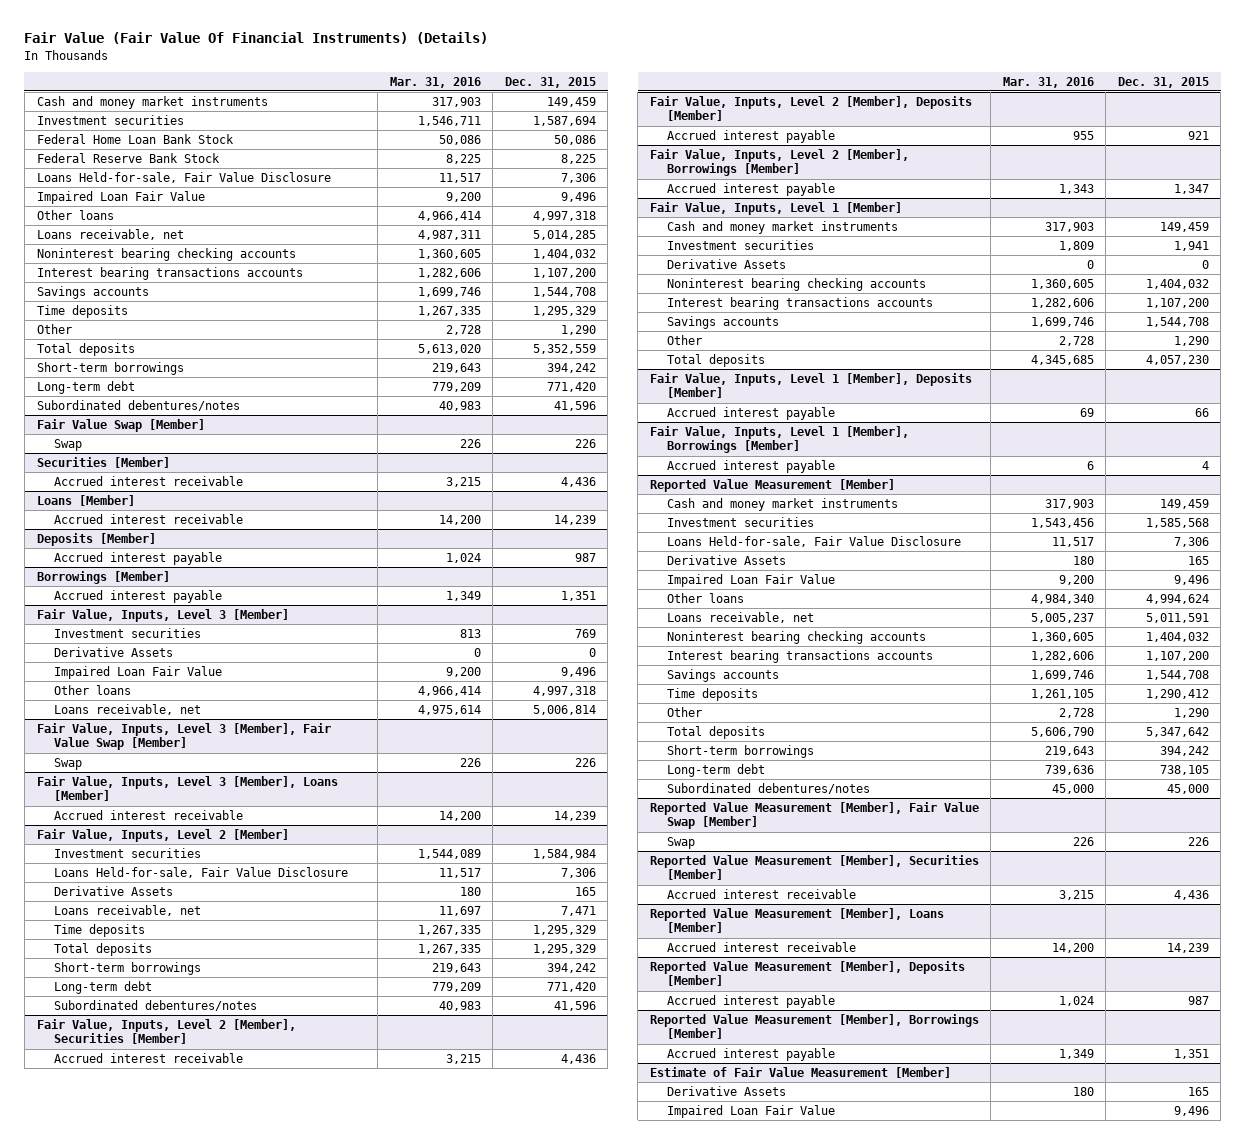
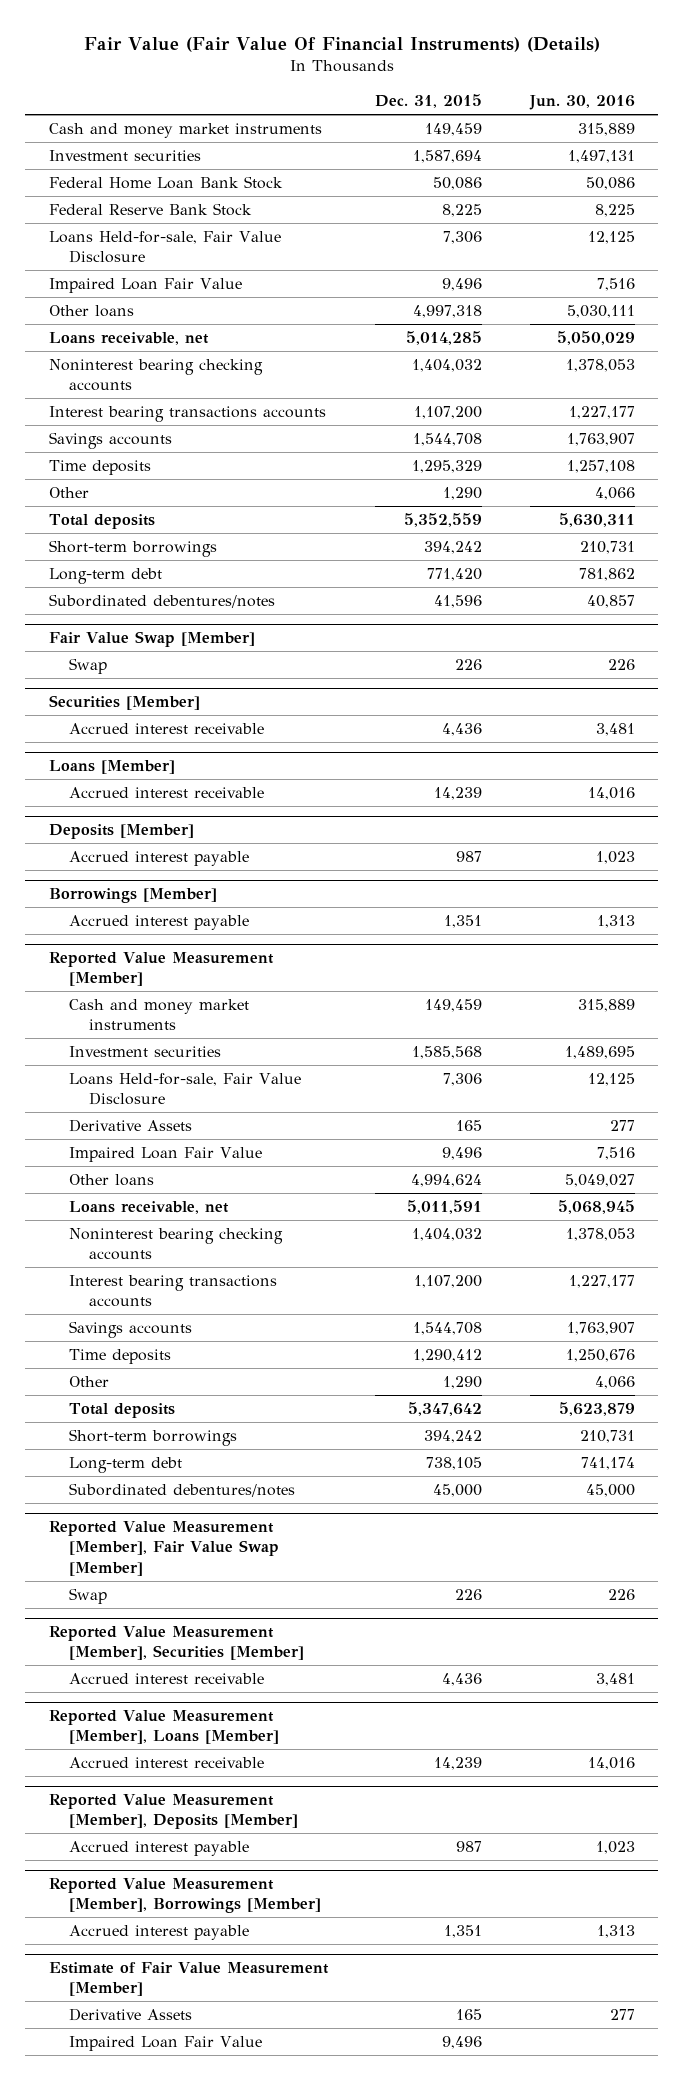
- | Mar. 31, 2016 | Dec. 31, 2015
+ | Dec. 31, 2015 | Jun. 30, 2016
- Fair Value, Inputs, Level 3 [Member]
- Investment securities | 813 | 769
- Derivative Assets | 0 | 0
- Impaired Loan Fair Value | 9,200 | 9,496
- Other loans | 4,966,414 | 4,997,318
- Loans receivable, net | 4,975,614 | 5,006,814
- Fair Value, Inputs, Level 3 [Member], Fair Value Swap [Member]
- Swap | 226 | 226
- Fair Value, Inputs, Level 3 [Member], Loans [Member]
- Accrued interest receivable | 14,200 | 14,239
- Fair Value, Inputs, Level 2 [Member]
- Investment securities | 1,544,089 | 1,584,984
- Loans Held-for-sale, Fair Value Disclosure | 11,517 | 7,306
- Derivative Assets | 180 | 165
- Loans receivable, net | 11,697 | 7,471
- Time deposits | 1,267,335 | 1,295,329
- Total deposits | 1,267,335 | 1,295,329
- Short-term borrowings | 219,643 | 394,242
- Long-term debt | 779,209 | 771,420
- Subordinated debentures/notes | 40,983 | 41,596
- Fair Value, Inputs, Level 2 [Member], Securities [Member]
- Accrued interest receivable | 3,215 | 4,436
- Fair Value, Inputs, Level 2 [Member], Deposits [Member]
- Accrued interest payable | 955 | 921
- Fair Value, Inputs, Level 2 [Member], Borrowings [Member]
- Accrued interest payable | 1,343 | 1,347
- Fair Value, Inputs, Level 1 [Member]
- Cash and money market instruments | 317,903 | 149,459
- Investment securities | 1,809 | 1,941
- Derivative Assets | 0 | 0
- Noninterest bearing checking accounts | 1,360,605 | 1,404,032
- Interest bearing transactions accounts | 1,282,606 | 1,107,200
- Savings accounts | 1,699,746 | 1,544,708
- Other | 2,728 | 1,290
- Total deposits | 4,345,685 | 4,057,230
- Fair Value, Inputs, Level 1 [Member], Deposits [Member]
- Accrued interest payable | 69 | 66
- Fair Value, Inputs, Level 1 [Member], Borrowings [Member]
- Accrued interest payable | 6 | 4

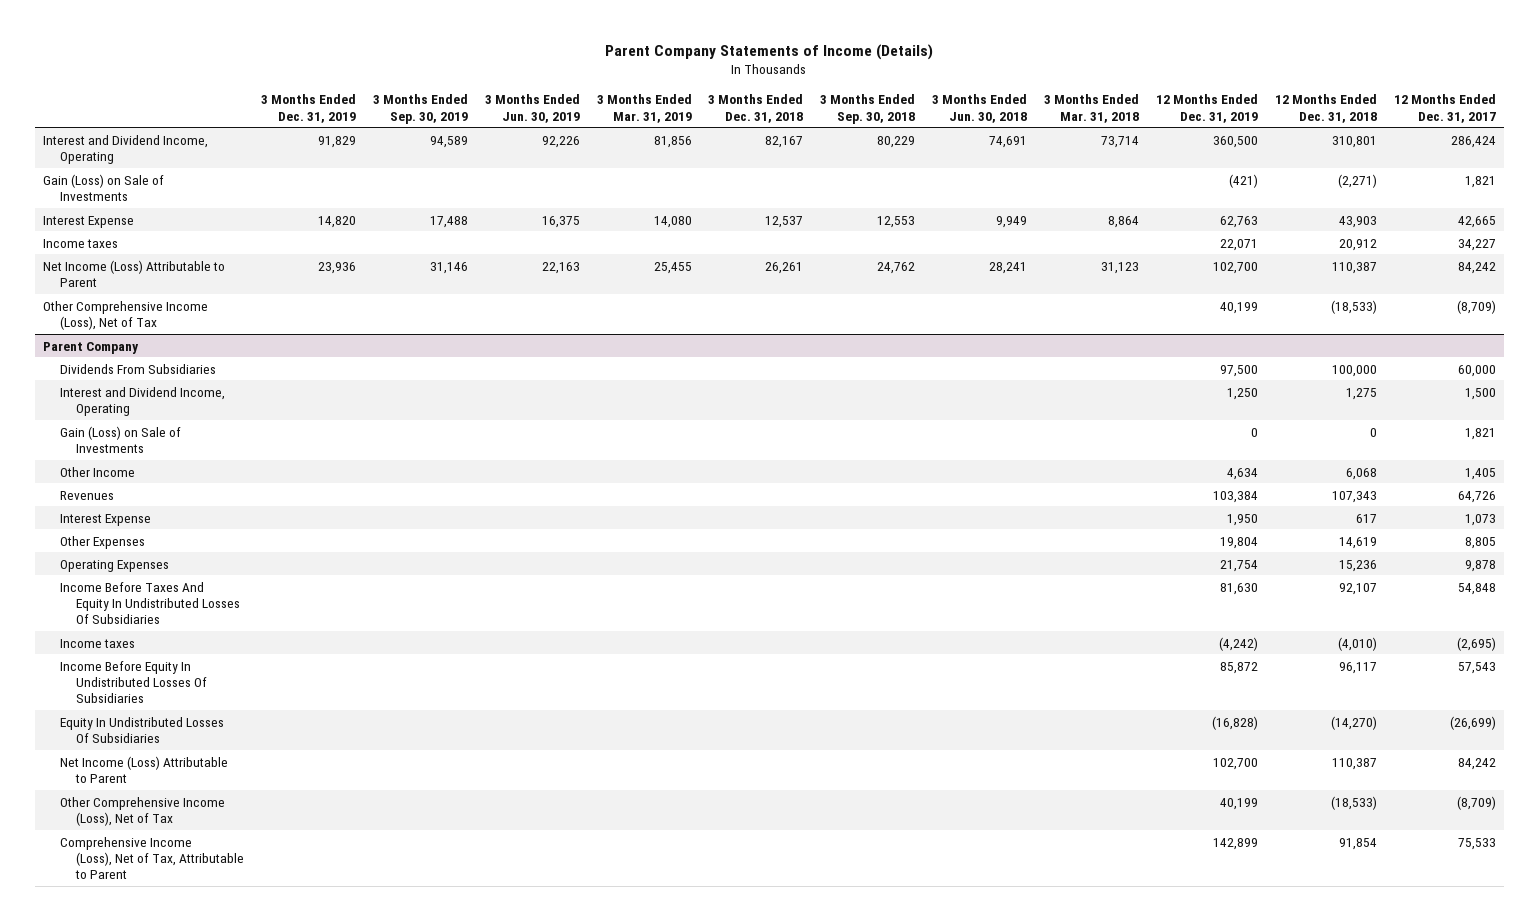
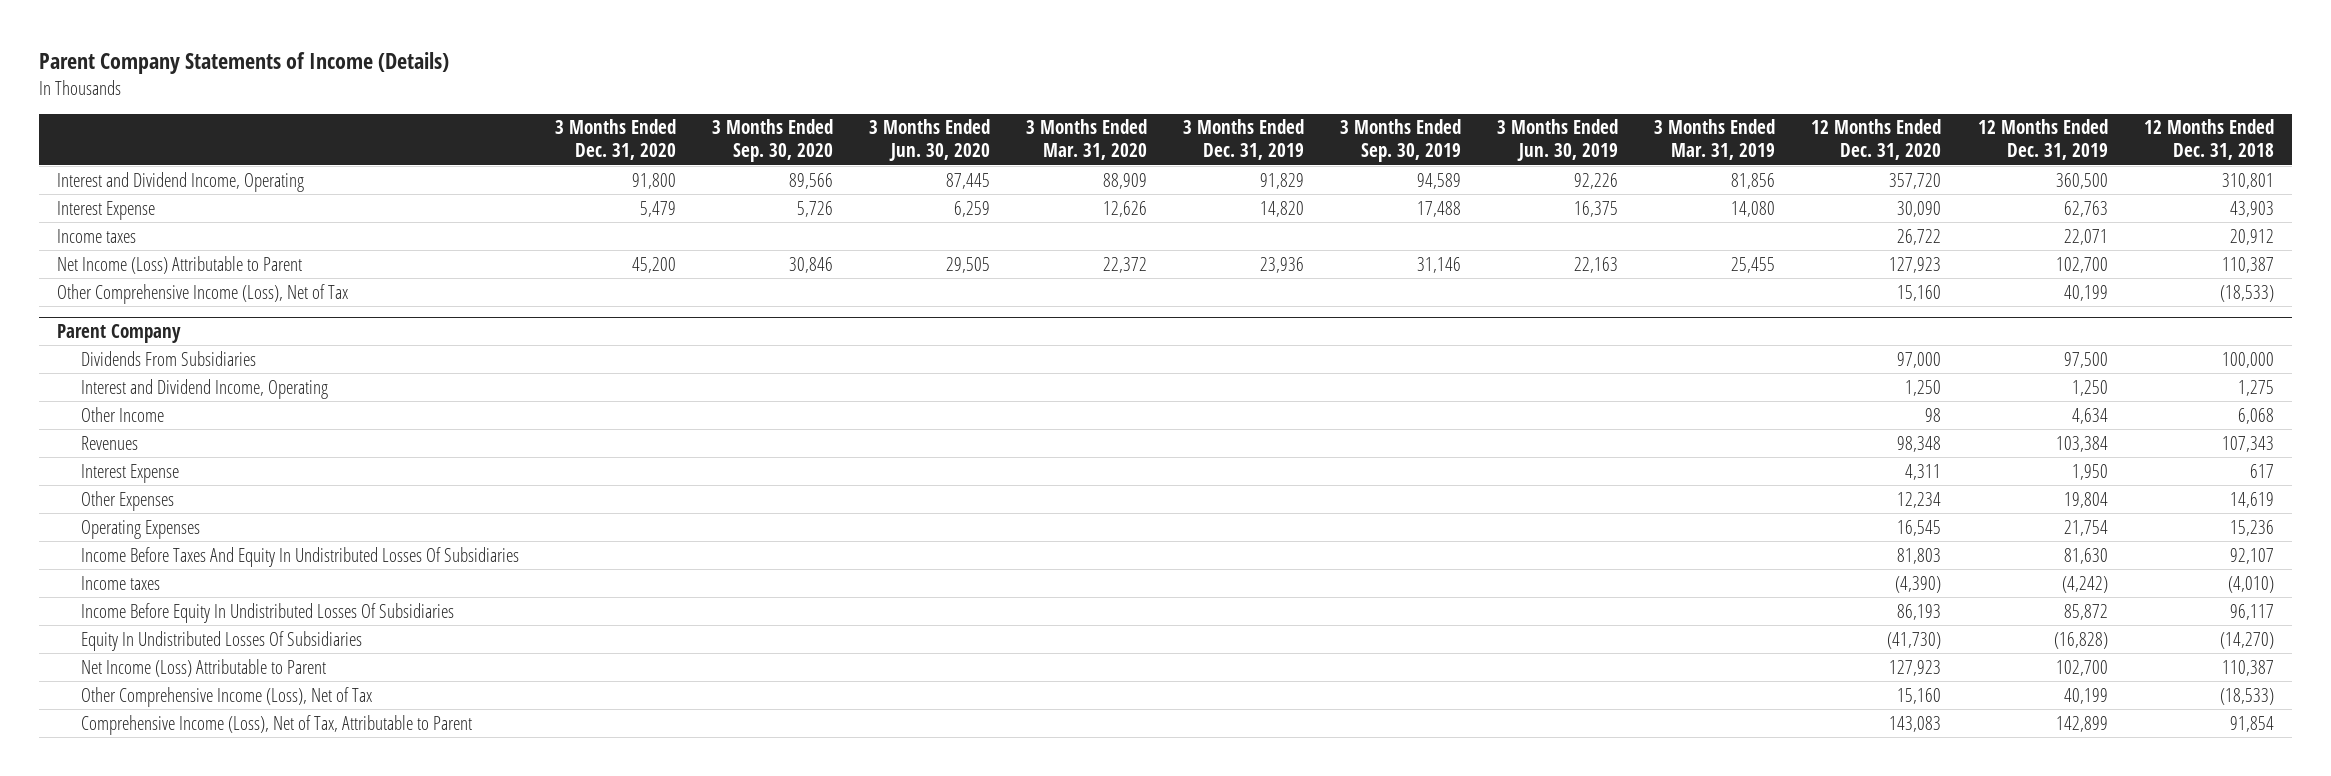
- | 3 Months Ended Dec. 31, 2019 | 3 Months Ended Sep. 30, 2019 | 3 Months Ended Jun. 30, 2019 | 3 Months Ended Mar. 31, 2019 | 3 Months Ended Dec. 31, 2018 | 3 Months Ended Sep. 30, 2018 | 3 Months Ended Jun. 30, 2018 | 3 Months Ended Mar. 31, 2018 | 12 Months Ended Dec. 31, 2019 | 12 Months Ended Dec. 31, 2018 | 12 Months Ended Dec. 31, 2017
+ | 3 Months Ended Dec. 31, 2020 | 3 Months Ended Sep. 30, 2020 | 3 Months Ended Jun. 30, 2020 | 3 Months Ended Mar. 31, 2020 | 3 Months Ended Dec. 31, 2019 | 3 Months Ended Sep. 30, 2019 | 3 Months Ended Jun. 30, 2019 | 3 Months Ended Mar. 31, 2019 | 12 Months Ended Dec. 31, 2020 | 12 Months Ended Dec. 31, 2019 | 12 Months Ended Dec. 31, 2018
- Gain (Loss) on Sale of Investments | | | | | | | | | (421) | (2,271) | 1,821
@ Parent Company
- Gain (Loss) on Sale of Investments | | | | | | | | | 0 | 0 | 1,821

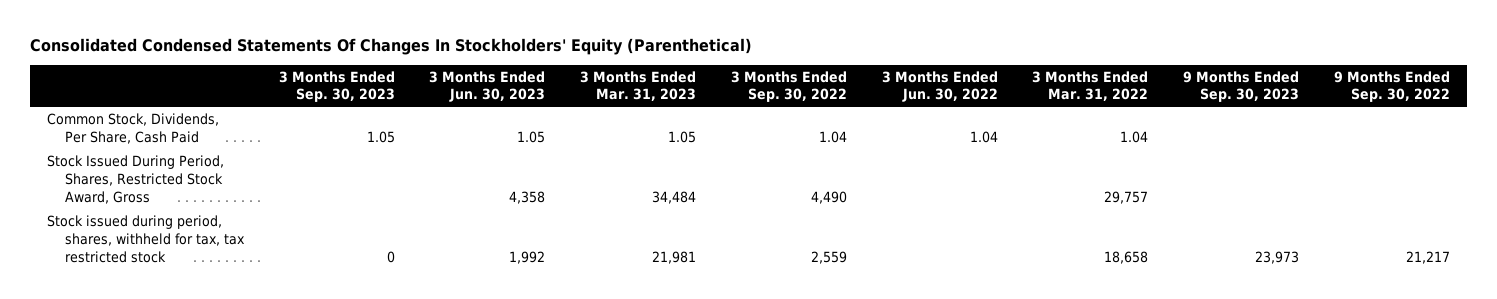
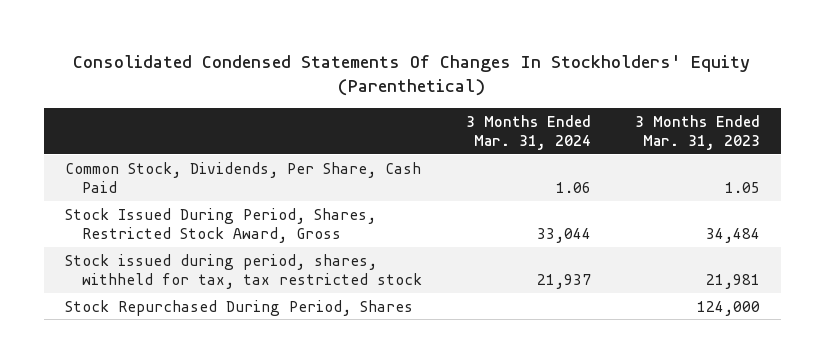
- | 3 Months Ended Sep. 30, 2023 | 3 Months Ended Jun. 30, 2023 | 3 Months Ended Mar. 31, 2023 | 3 Months Ended Sep. 30, 2022 | 3 Months Ended Jun. 30, 2022 | 3 Months Ended Mar. 31, 2022 | 9 Months Ended Sep. 30, 2023 | 9 Months Ended Sep. 30, 2022
+ | 3 Months Ended Mar. 31, 2024 | 3 Months Ended Mar. 31, 2023
+ Stock Repurchased During Period, Shares | | 124,000

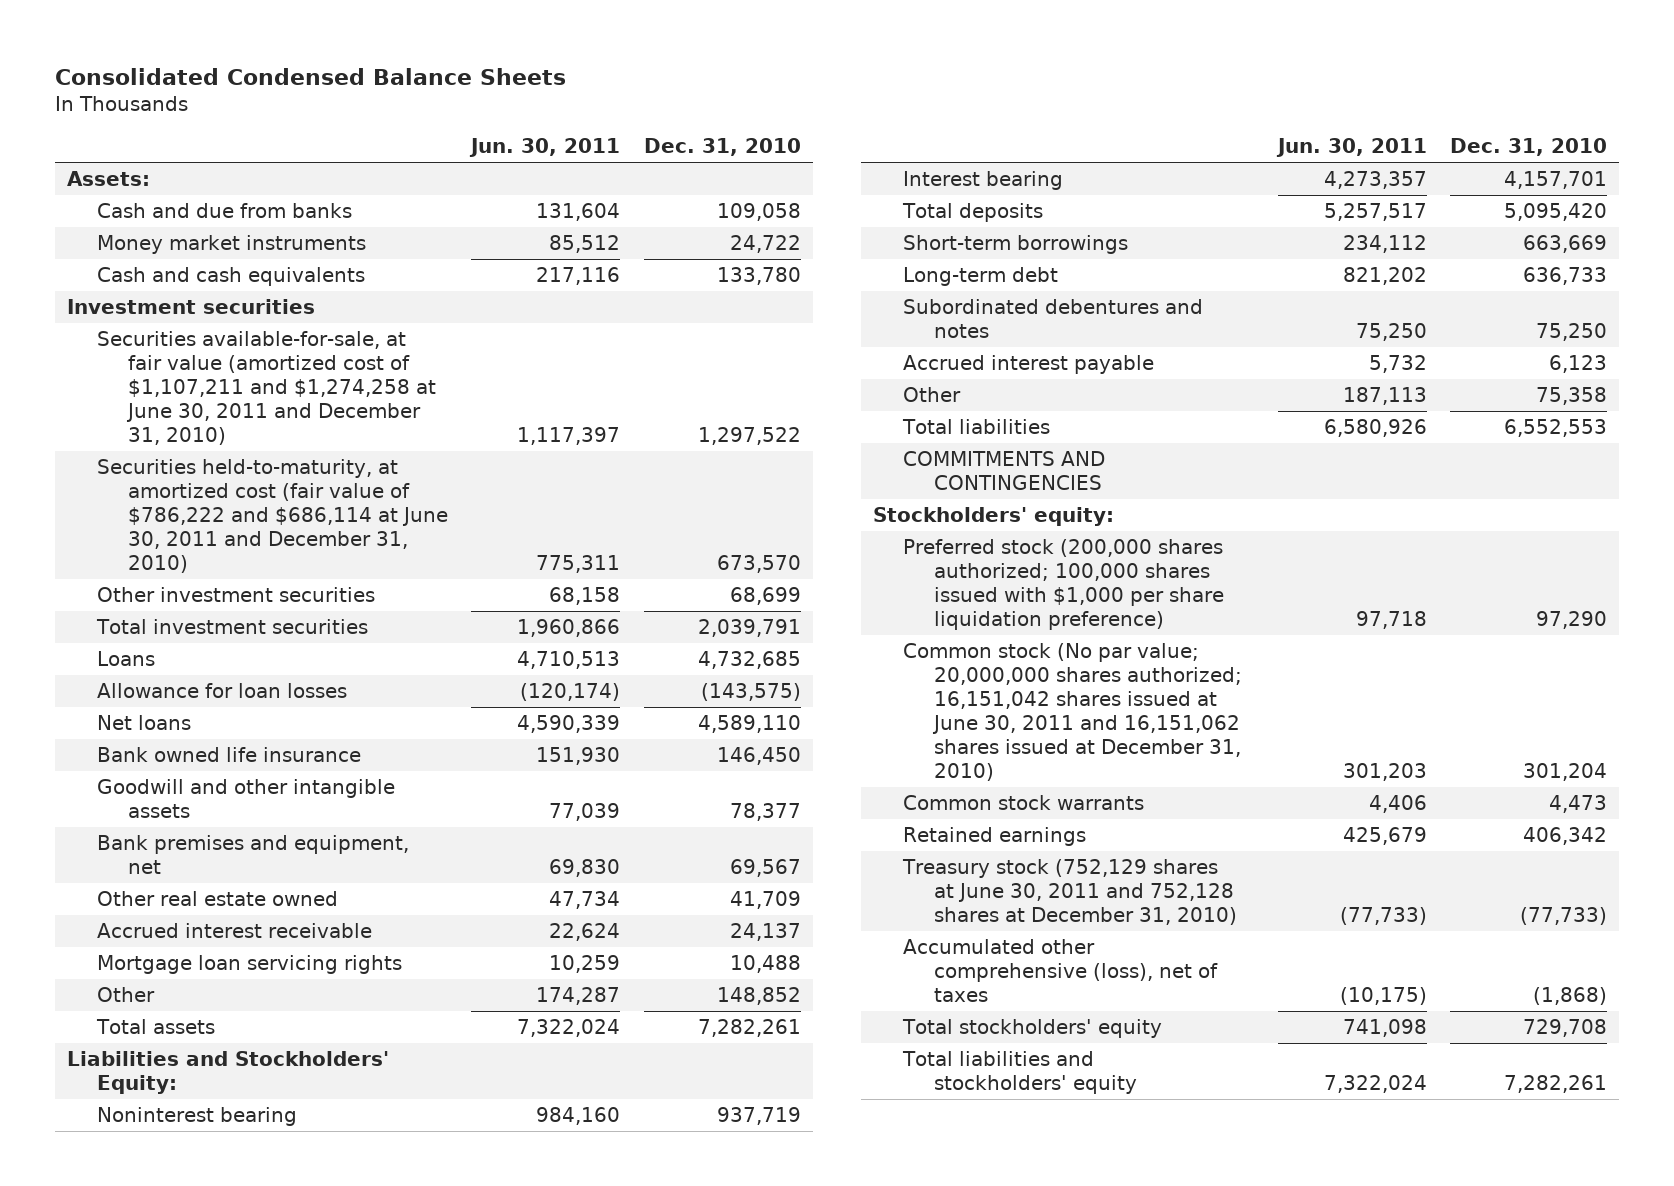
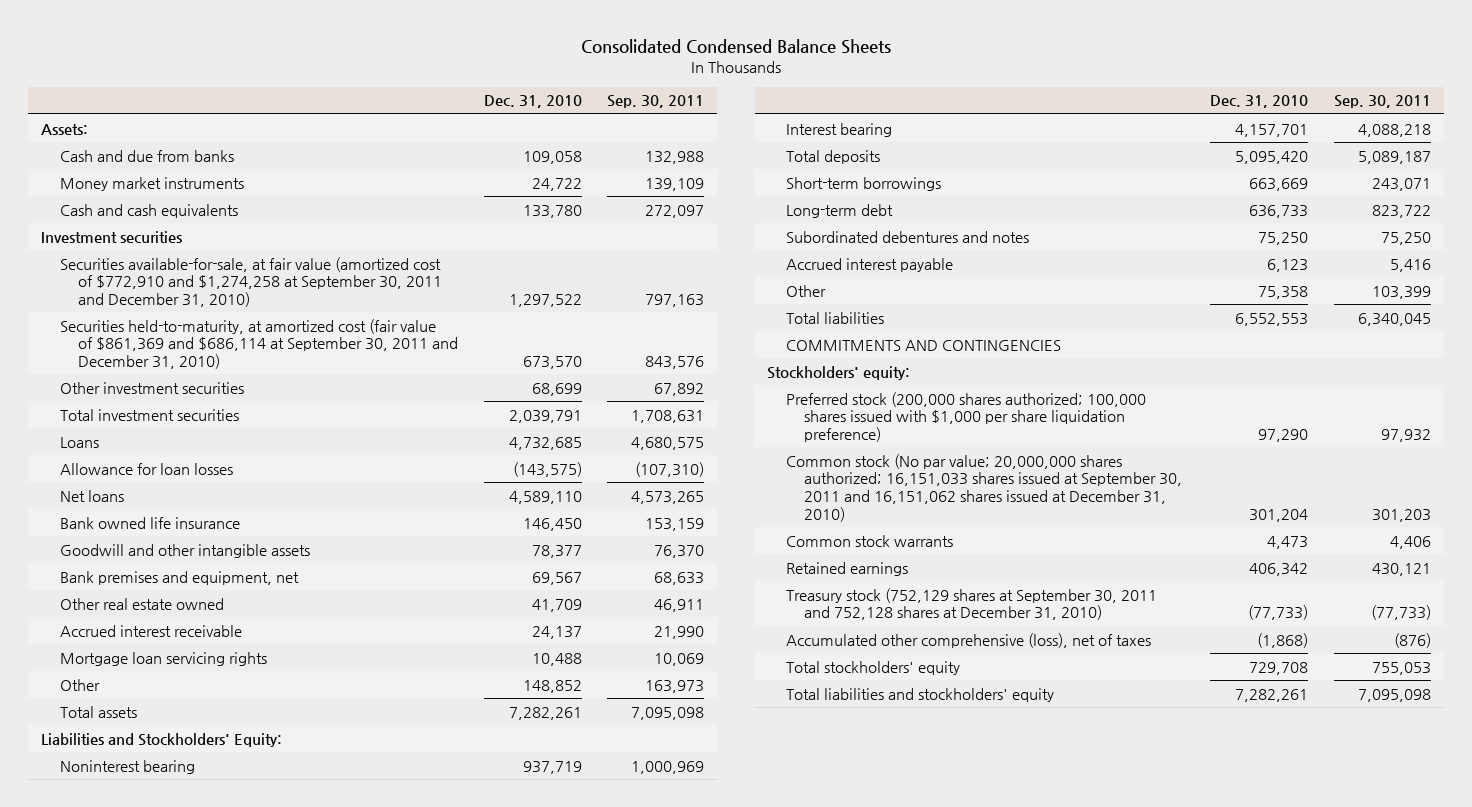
- | Jun. 30, 2011 | Dec. 31, 2010
+ | Dec. 31, 2010 | Sep. 30, 2011
- Securities available-for-sale, at fair value (amortized cost of $1,107,211 and $1,274,258 at June 30, 2011 and December 31, 2010) | 1,117,397 | 1,297,522
- Securities held-to-maturity, at amortized cost (fair value of $786,222 and $686,114 at June 30, 2011 and December 31, 2010) | 775,311 | 673,570
+ Securities available-for-sale, at fair value (amortized cost of $772,910 and $1,274,258 at September 30, 2011 and December 31, 2010) | 1,297,522 | 797,163
+ Securities held-to-maturity, at amortized cost (fair value of $861,369 and $686,114 at September 30, 2011 and December 31, 2010) | 673,570 | 843,576
- Common stock (No par value; 20,000,000 shares authorized; 16,151,042 shares issued at June 30, 2011 and 16,151,062 shares issued at December 31, 2010) | 301,203 | 301,204
+ Common stock (No par value; 20,000,000 shares authorized; 16,151,033 shares issued at September 30, 2011 and 16,151,062 shares issued at December 31, 2010) | 301,204 | 301,203
- Treasury stock (752,129 shares at June 30, 2011 and 752,128 shares at December 31, 2010) | (77,733) | (77,733)
+ Treasury stock (752,129 shares at September 30, 2011 and 752,128 shares at December 31, 2010) | (77,733) | (77,733)

